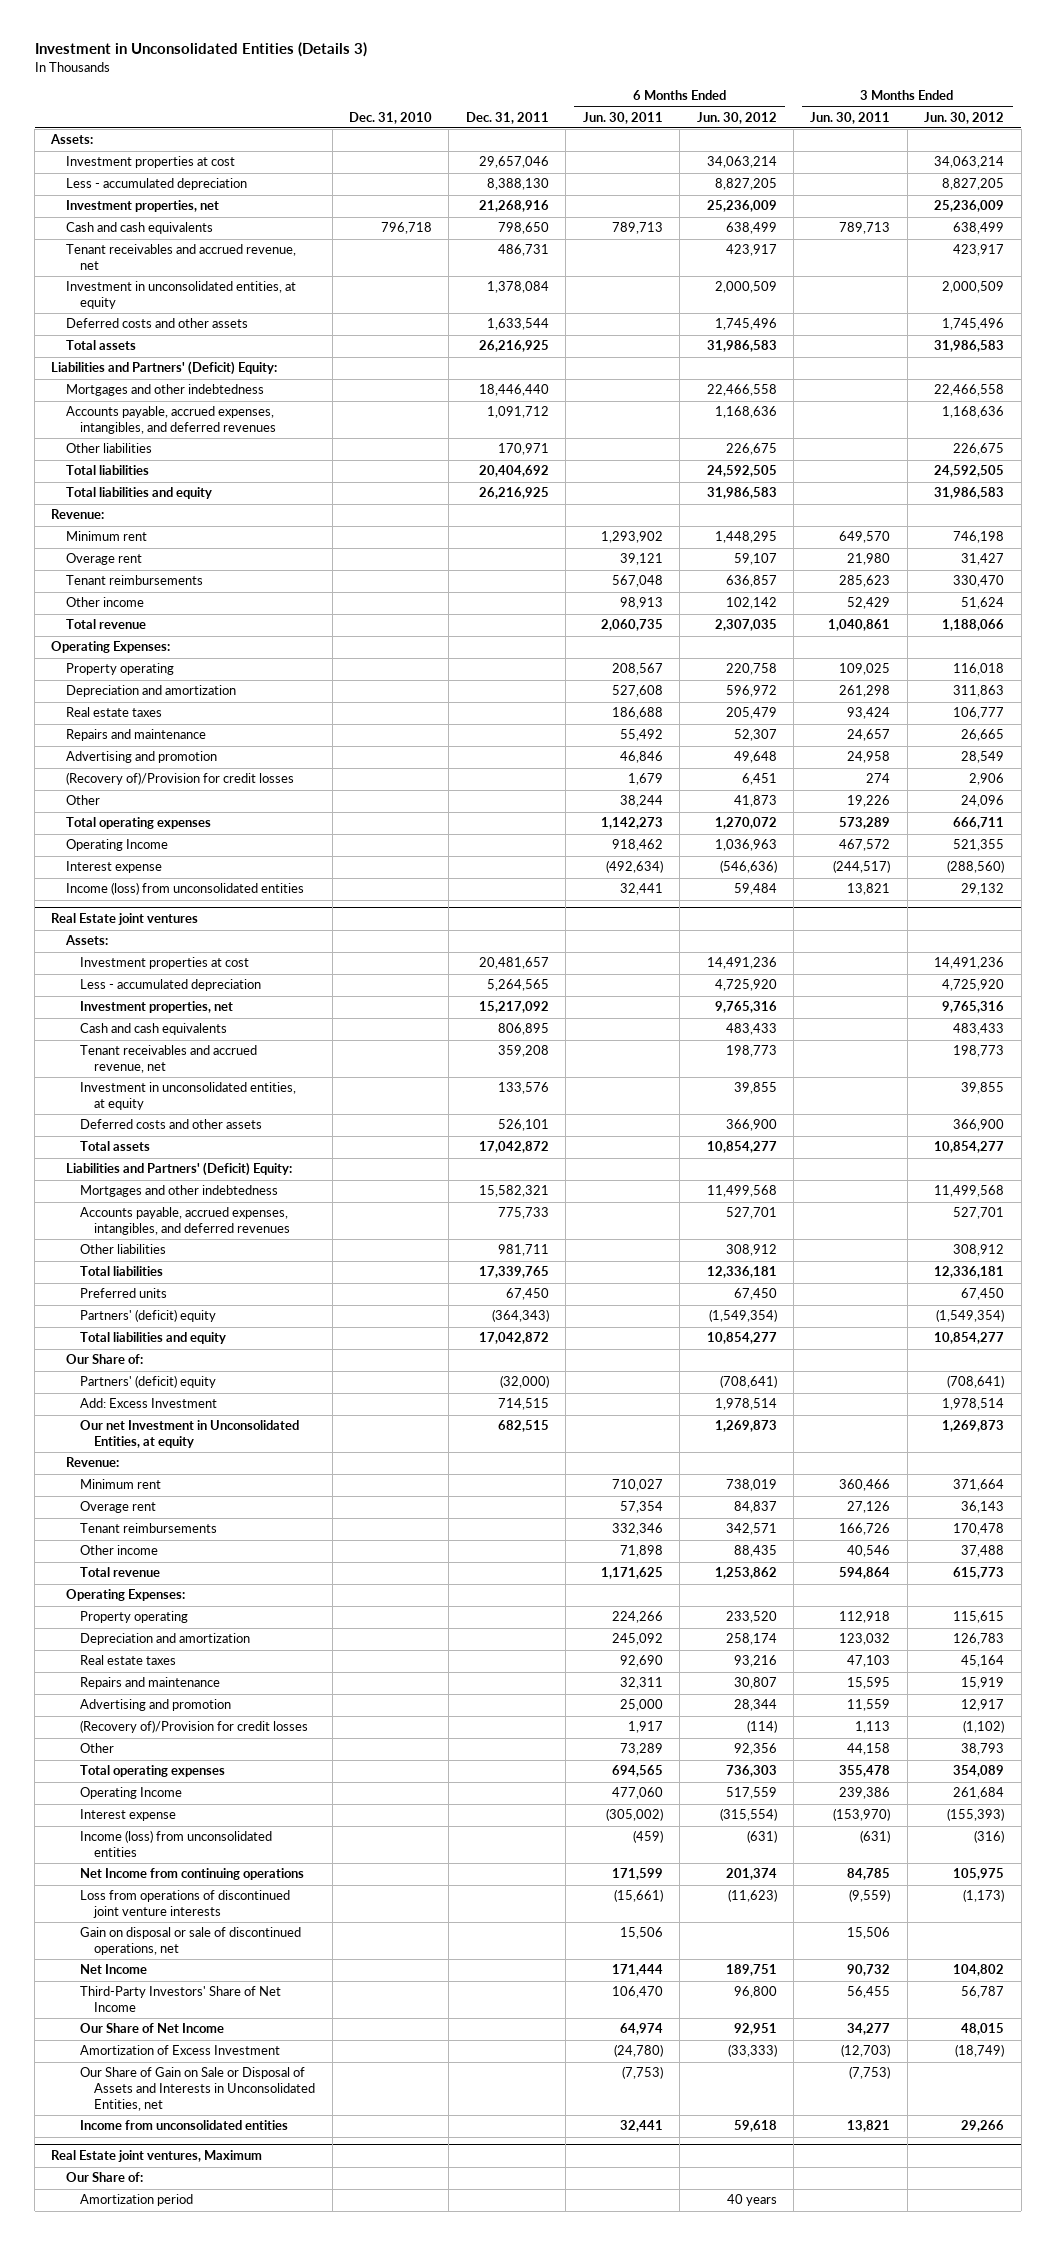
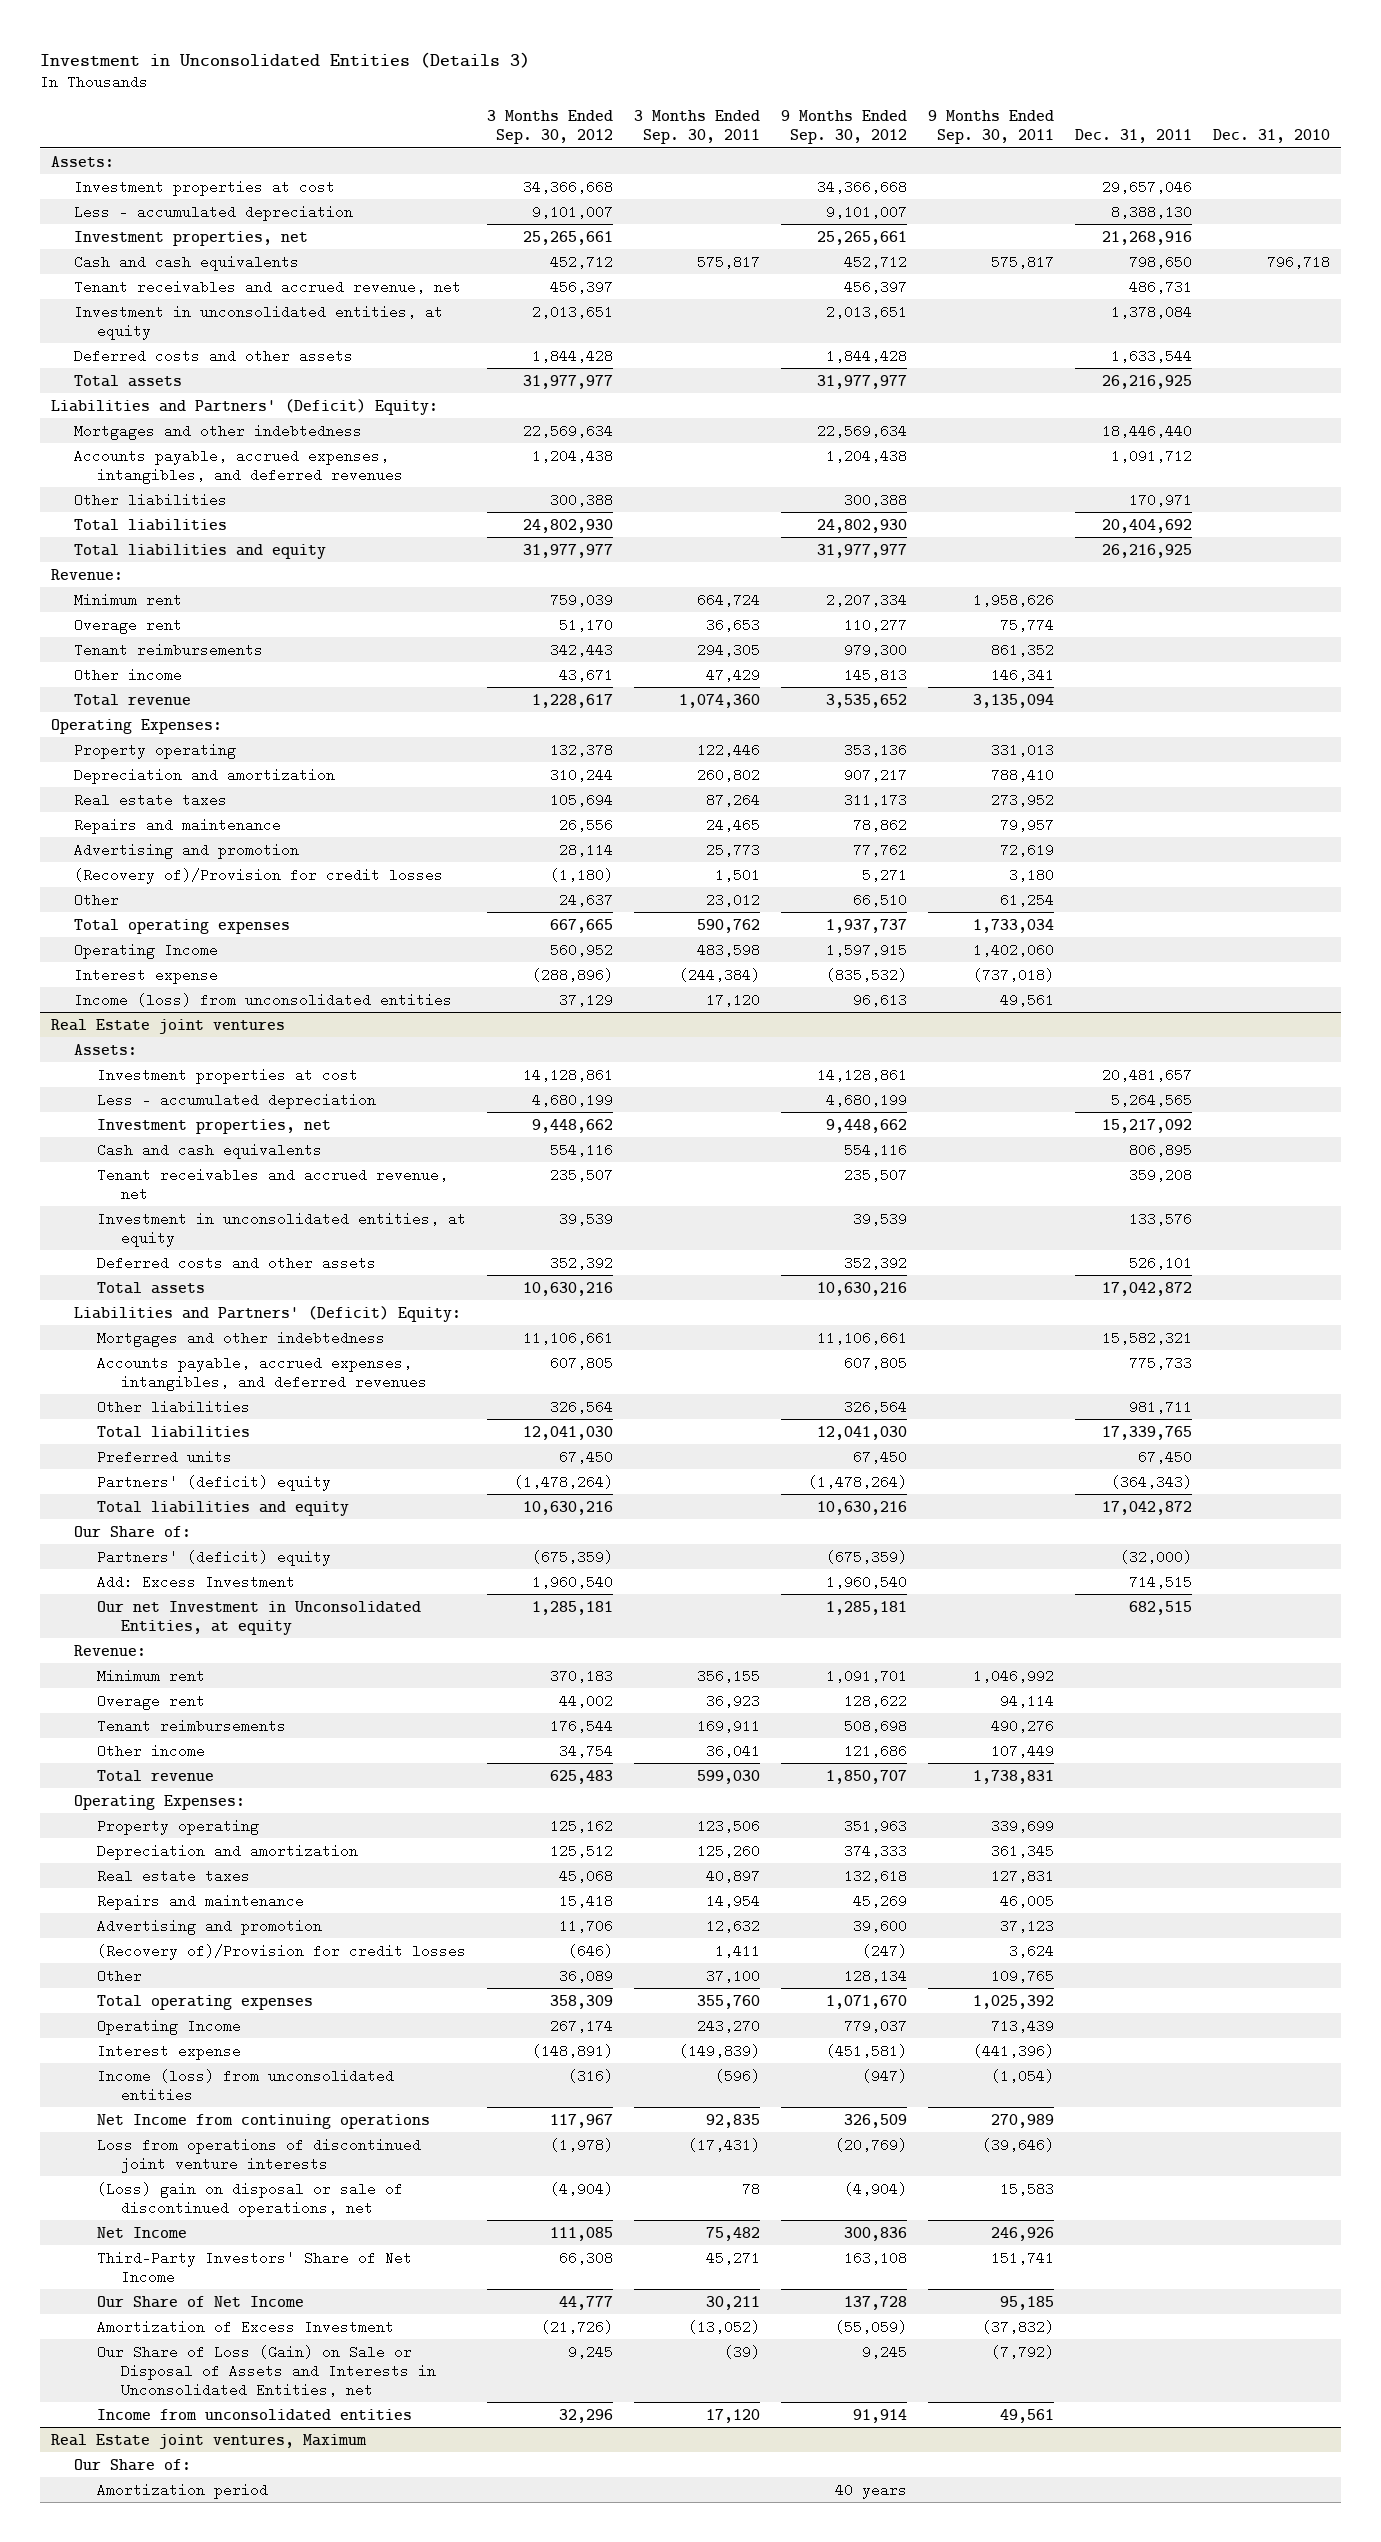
- | Dec. 31, 2010 | Dec. 31, 2011 | 6 Months Ended Jun. 30, 2011 | 6 Months Ended Jun. 30, 2012 | 3 Months Ended Jun. 30, 2011 | 3 Months Ended Jun. 30, 2012
+ | 3 Months Ended Sep. 30, 2012 | 3 Months Ended Sep. 30, 2011 | 9 Months Ended Sep. 30, 2012 | 9 Months Ended Sep. 30, 2011 | Dec. 31, 2011 | Dec. 31, 2010
@ Real Estate joint ventures
- Gain on disposal or sale of discontinued operations, net | | | 15,506 | | 15,506 |
+ (Loss) gain on disposal or sale of discontinued operations, net | (4,904) | 78 | (4,904) | 15,583 | |
- Our Share of Gain on Sale or Disposal of Assets and Interests in Unconsolidated Entities, net | | | (7,753) | | (7,753) |
+ Our Share of Loss (Gain) on Sale or Disposal of Assets and Interests in Unconsolidated Entities, net | 9,245 | (39) | 9,245 | (7,792) | |

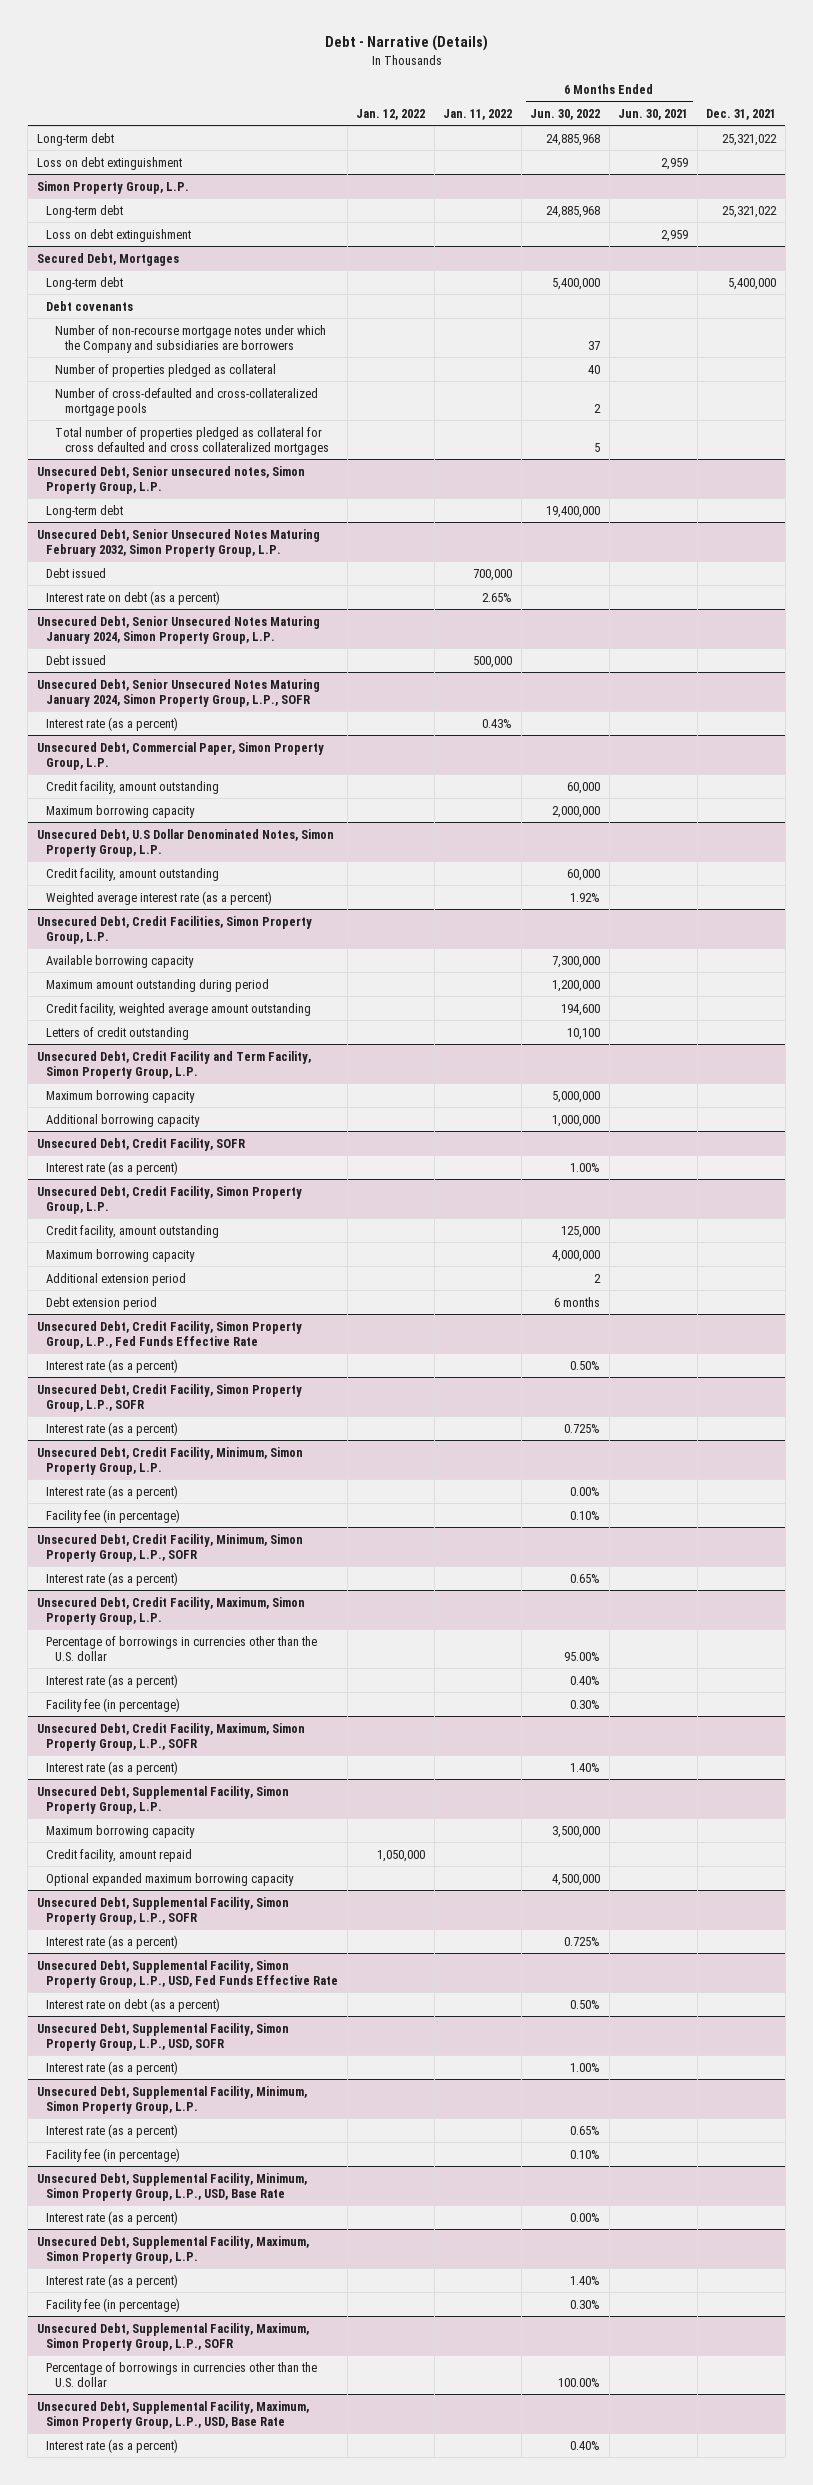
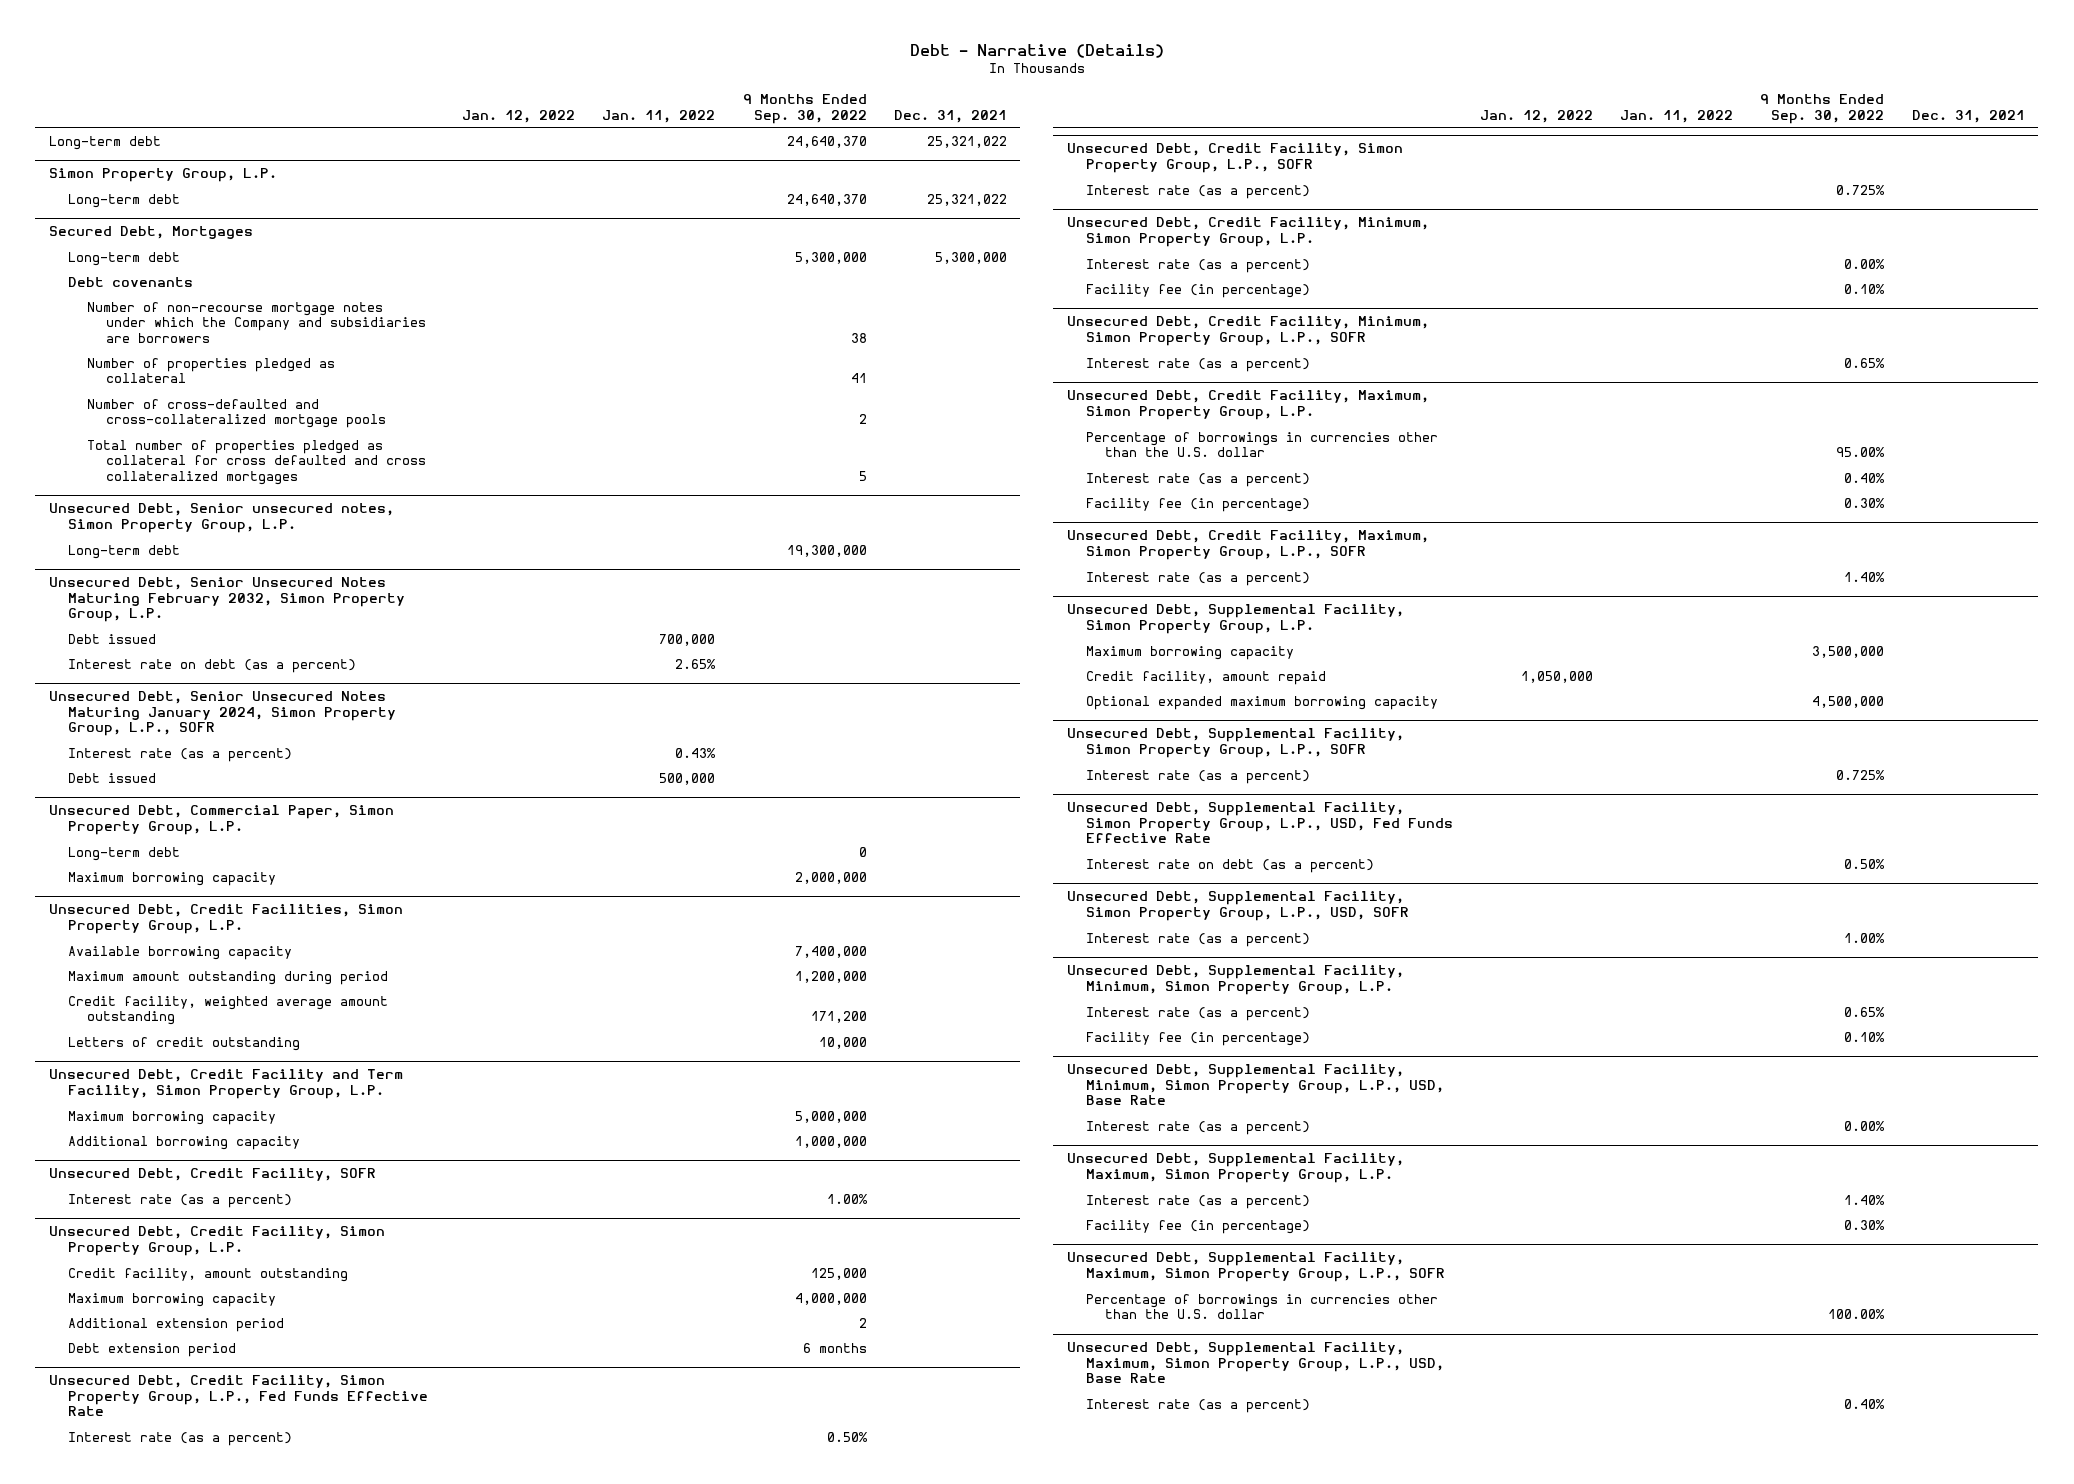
- | Jan. 12, 2022 | Jan. 11, 2022 | 6 Months Ended Jun. 30, 2022 | 6 Months Ended Jun. 30, 2021 | Dec. 31, 2021
+ | Jan. 12, 2022 | Jan. 11, 2022 | 9 Months Ended Sep. 30, 2022 | Dec. 31, 2021
- Loss on debt extinguishment | | | | 2,959 |
@ Simon Property Group, L.P.
- Loss on debt extinguishment | | | | 2,959 |
@ Secured Debt, Mortgages
- Long-term debt | | | 5,400,000 | | 5,400,000
+ Long-term debt | | | 5,300,000 | 5,300,000
- Unsecured Debt, Senior Unsecured Notes Maturing January 2024, Simon Property Group, L.P.
- Debt issued | | 500,000 | | |
@ Unsecured Debt, Senior Unsecured Notes Maturing January 2024, Simon Property Group, L.P., SOFR
+ Debt issued | | 500,000 | |
@ Unsecured Debt, Commercial Paper, Simon Property Group, L.P.
- Credit facility, amount outstanding | | | 60,000 | |
+ Long-term debt | | | 0 |
- Unsecured Debt, U.S Dollar Denominated Notes, Simon Property Group, L.P.
- Credit facility, amount outstanding | | | 60,000 | |
- Weighted average interest rate (as a percent) | | | 1.92% | |

